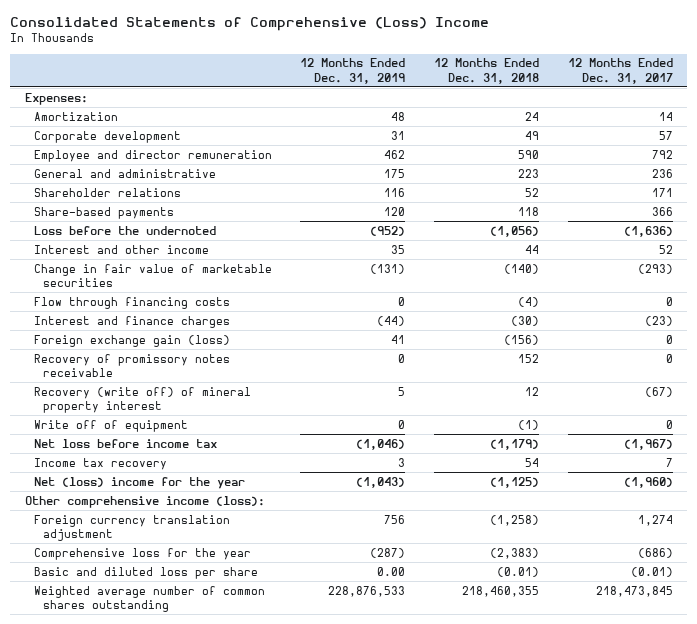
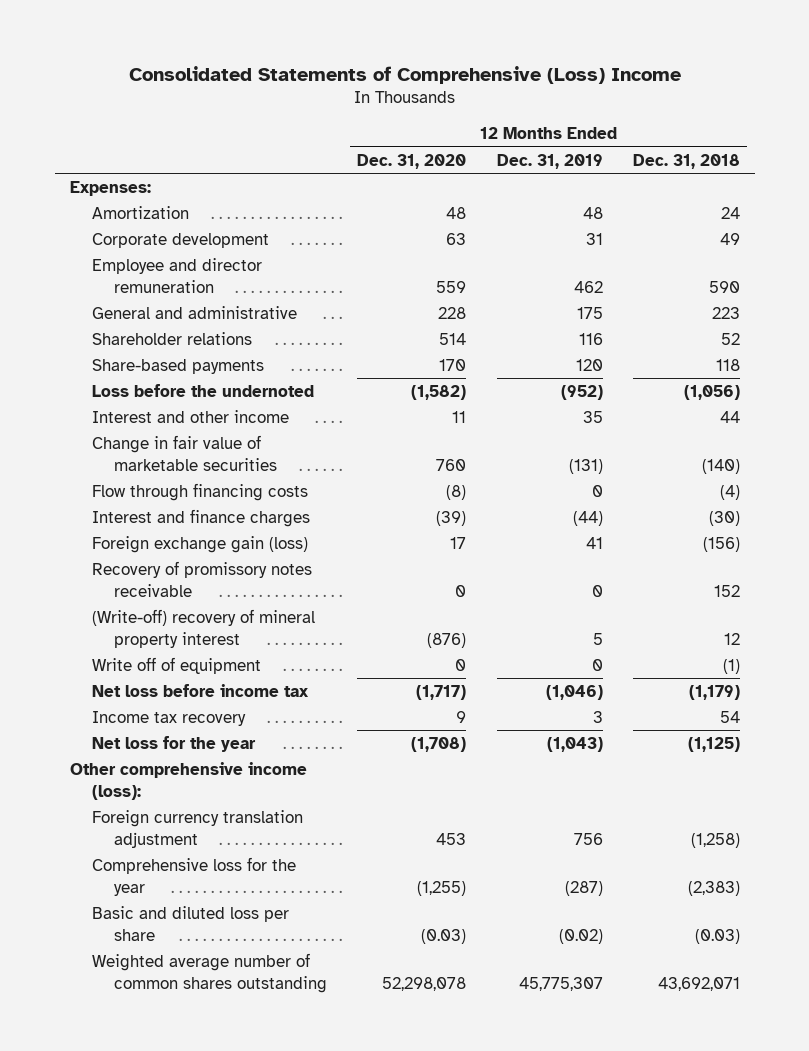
- | 12 Months Ended Dec. 31, 2019 | 12 Months Ended Dec. 31, 2018 | 12 Months Ended Dec. 31, 2017
+ | 12 Months Ended Dec. 31, 2020 | 12 Months Ended Dec. 31, 2019 | 12 Months Ended Dec. 31, 2018
- Recovery (write off) of mineral property interest | 5 | 12 | (67)
+ (Write-off) recovery of mineral property interest | (876) | 5 | 12
- Net (loss) income for the year | (1,043) | (1,125) | (1,960)
+ Net loss for the year | (1,708) | (1,043) | (1,125)
- Basic and diluted loss per share | 0.00 | (0.01) | (0.01)
- Weighted average number of common shares outstanding | 228,876,533 | 218,460,355 | 218,473,845
+ Basic and diluted loss per share | (0.03) | (0.02) | (0.03)
+ Weighted average number of common shares outstanding | 52,298,078 | 45,775,307 | 43,692,071

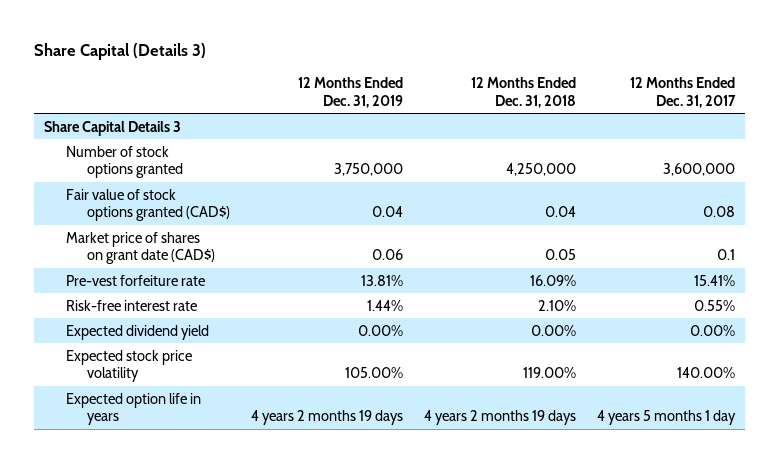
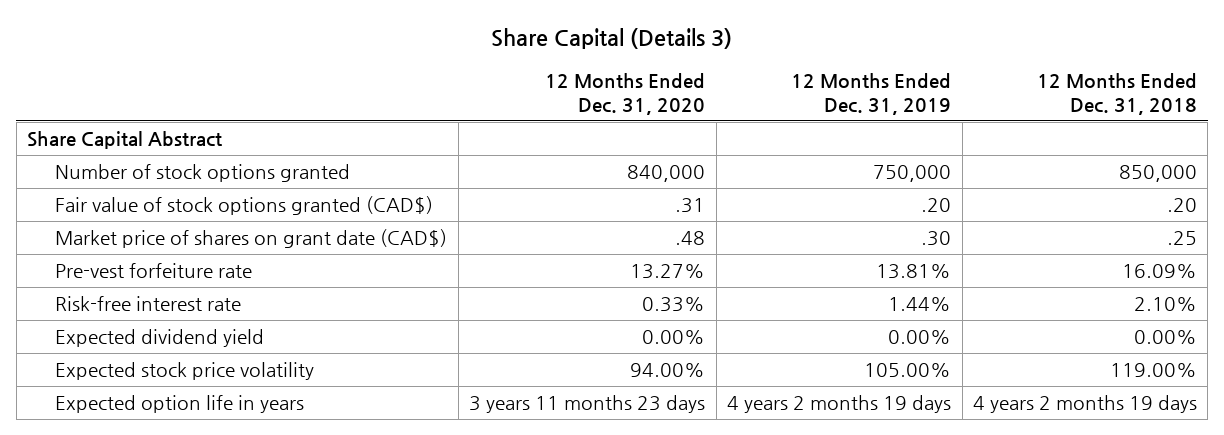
- | 12 Months Ended Dec. 31, 2019 | 12 Months Ended Dec. 31, 2018 | 12 Months Ended Dec. 31, 2017
+ | 12 Months Ended Dec. 31, 2020 | 12 Months Ended Dec. 31, 2019 | 12 Months Ended Dec. 31, 2018
- Share Capital Details 3
- Number of stock options granted | 3,750,000 | 4,250,000 | 3,600,000
- Fair value of stock options granted (CAD$) | 0.04 | 0.04 | 0.08
- Market price of shares on grant date (CAD$) | 0.06 | 0.05 | 0.1
+ Share Capital Abstract
+ Number of stock options granted | 840,000 | 750,000 | 850,000
+ Fair value of stock options granted (CAD$) | .31 | .20 | .20
+ Market price of shares on grant date (CAD$) | .48 | .30 | .25

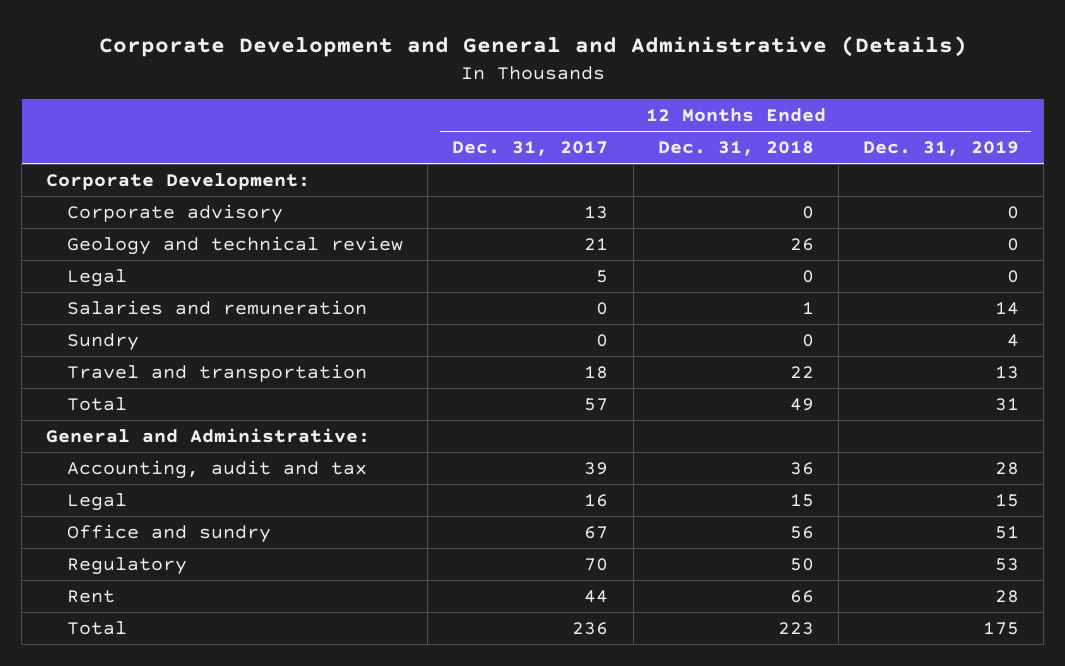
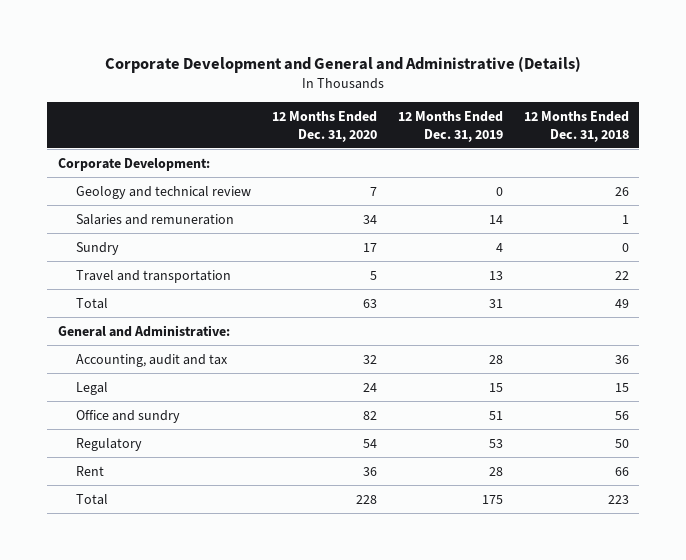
- | 12 Months Ended Dec. 31, 2017 | 12 Months Ended Dec. 31, 2018 | 12 Months Ended Dec. 31, 2019
+ | 12 Months Ended Dec. 31, 2020 | 12 Months Ended Dec. 31, 2019 | 12 Months Ended Dec. 31, 2018
- Corporate advisory | 13 | 0 | 0
- Legal | 5 | 0 | 0

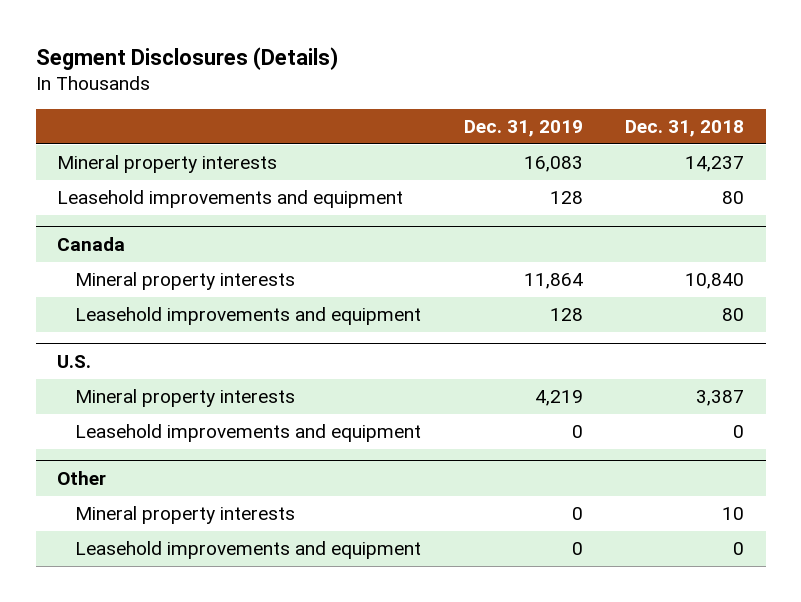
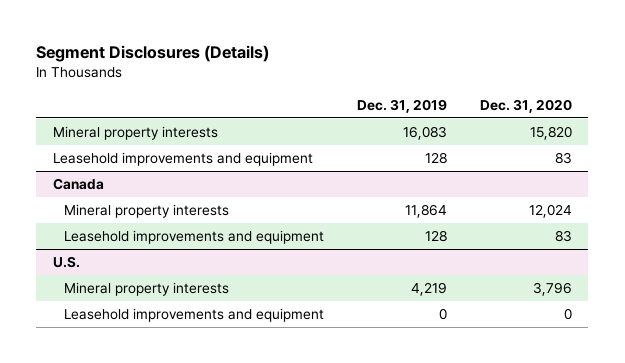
- | Dec. 31, 2019 | Dec. 31, 2018
+ | Dec. 31, 2019 | Dec. 31, 2020
- Other
- Mineral property interests | 0 | 10
- Leasehold improvements and equipment | 0 | 0

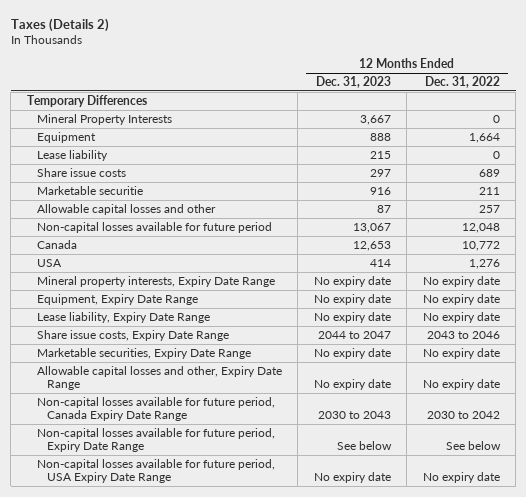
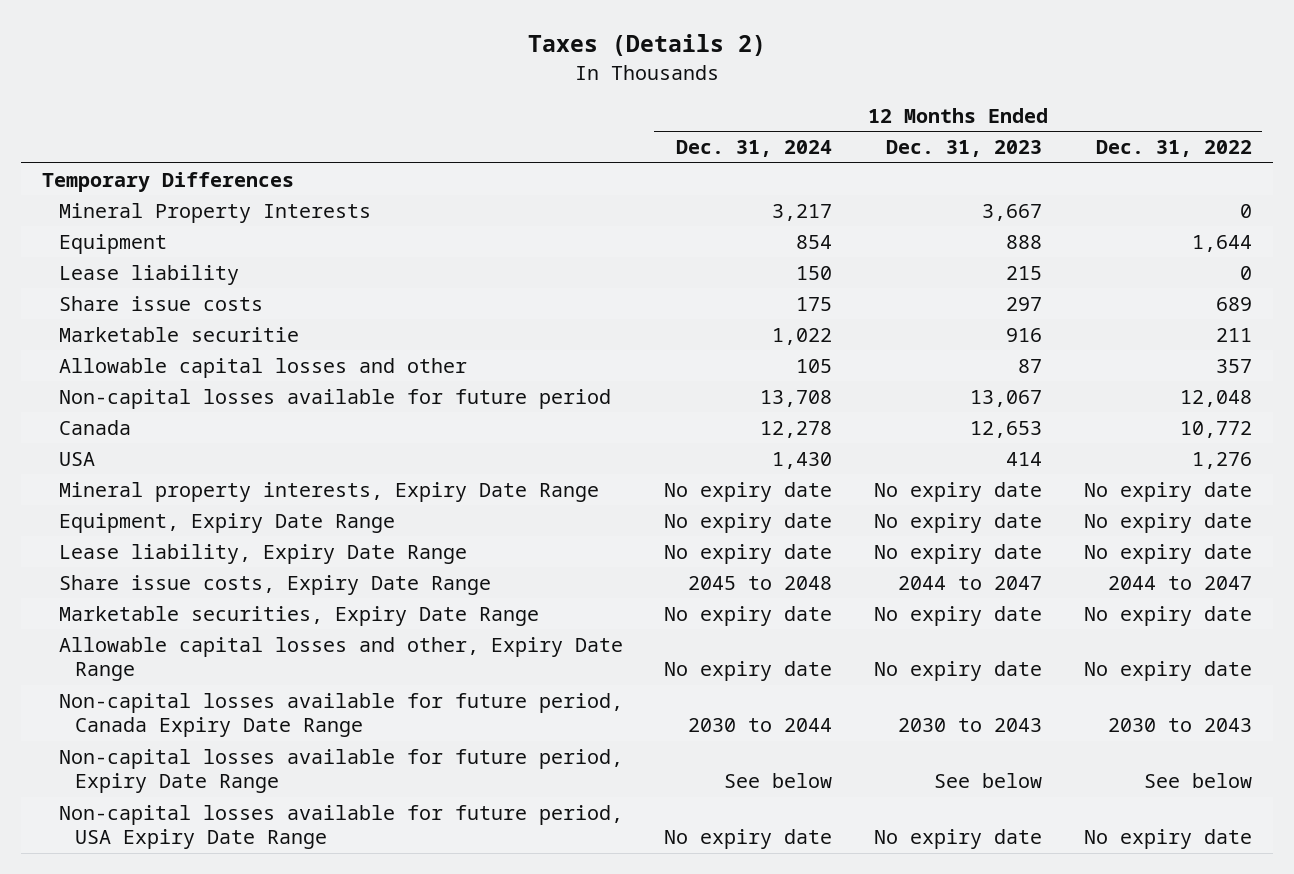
- | 12 Months Ended Dec. 31, 2023 | 12 Months Ended Dec. 31, 2022
+ | 12 Months Ended Dec. 31, 2024 | 12 Months Ended Dec. 31, 2023 | 12 Months Ended Dec. 31, 2022
- Equipment | 888 | 1,664
+ Equipment | 854 | 888 | 1,644
- Allowable capital losses and other | 87 | 257
+ Allowable capital losses and other | 105 | 87 | 357
- Share issue costs, Expiry Date Range | 2044 to 2047 | 2043 to 2046
+ Share issue costs, Expiry Date Range | 2045 to 2048 | 2044 to 2047 | 2044 to 2047
- Non-capital losses available for future period, Canada Expiry Date Range | 2030 to 2043 | 2030 to 2042
+ Non-capital losses available for future period, Canada Expiry Date Range | 2030 to 2044 | 2030 to 2043 | 2030 to 2043

